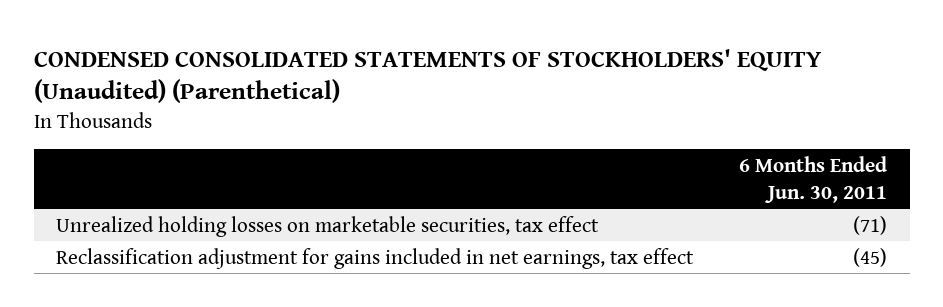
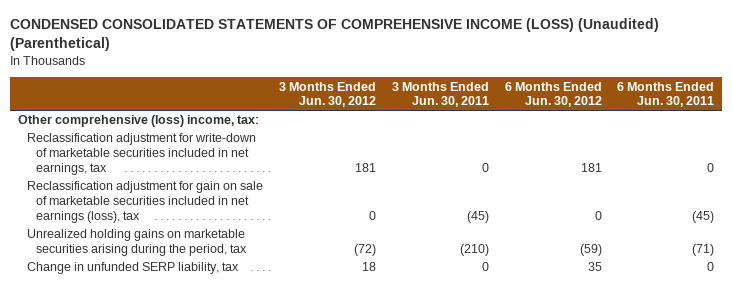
- CONDENSED CONSOLIDATED STATEMENTS OF STOCKHOLDERS' EQUITY (Unaudited) (Parenthetical)
+ CONDENSED CONSOLIDATED STATEMENTS OF COMPREHENSIVE INCOME (LOSS) (Unaudited) (Parenthetical)
- | 6 Months Ended Jun. 30, 2011
+ | 3 Months Ended Jun. 30, 2012 | 3 Months Ended Jun. 30, 2011 | 6 Months Ended Jun. 30, 2012 | 6 Months Ended Jun. 30, 2011
- Unrealized holding losses on marketable securities, tax effect | (71)
- Reclassification adjustment for gains included in net earnings, tax effect | (45)
+ Other comprehensive (loss) income, tax:
+ Reclassification adjustment for write-down of marketable securities included in net earnings, tax | 181 | 0 | 181 | 0
+ Reclassification adjustment for gain on sale of marketable securities included in net earnings (loss), tax | 0 | (45) | 0 | (45)
+ Unrealized holding gains on marketable securities arising during the period, tax | (72) | (210) | (59) | (71)
+ Change in unfunded SERP liability, tax | 18 | 0 | 35 | 0

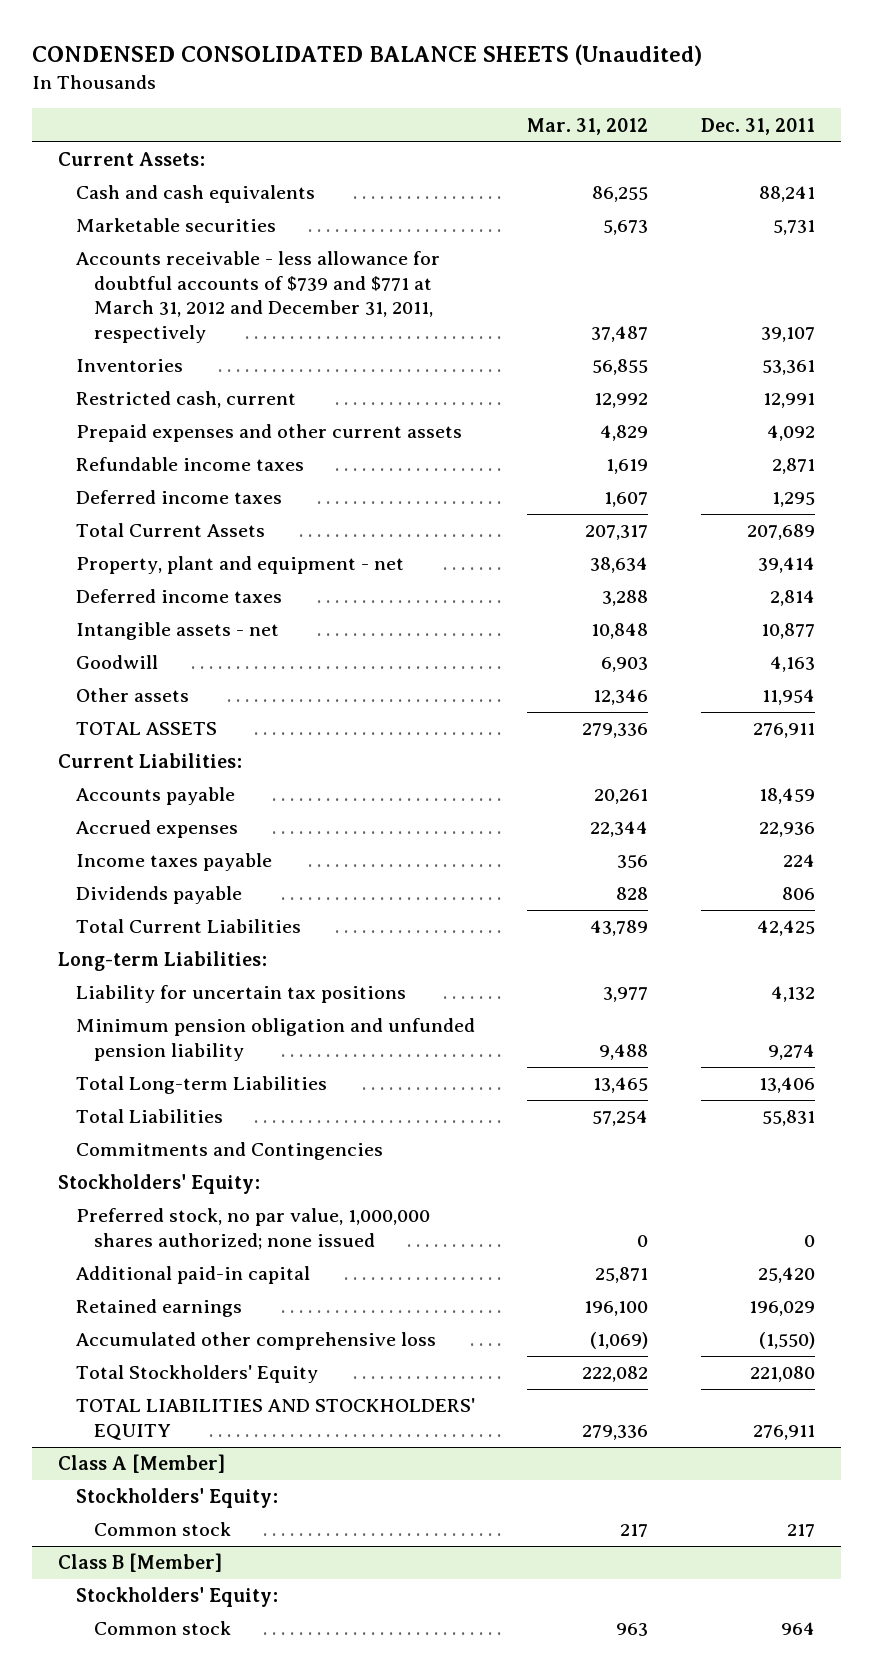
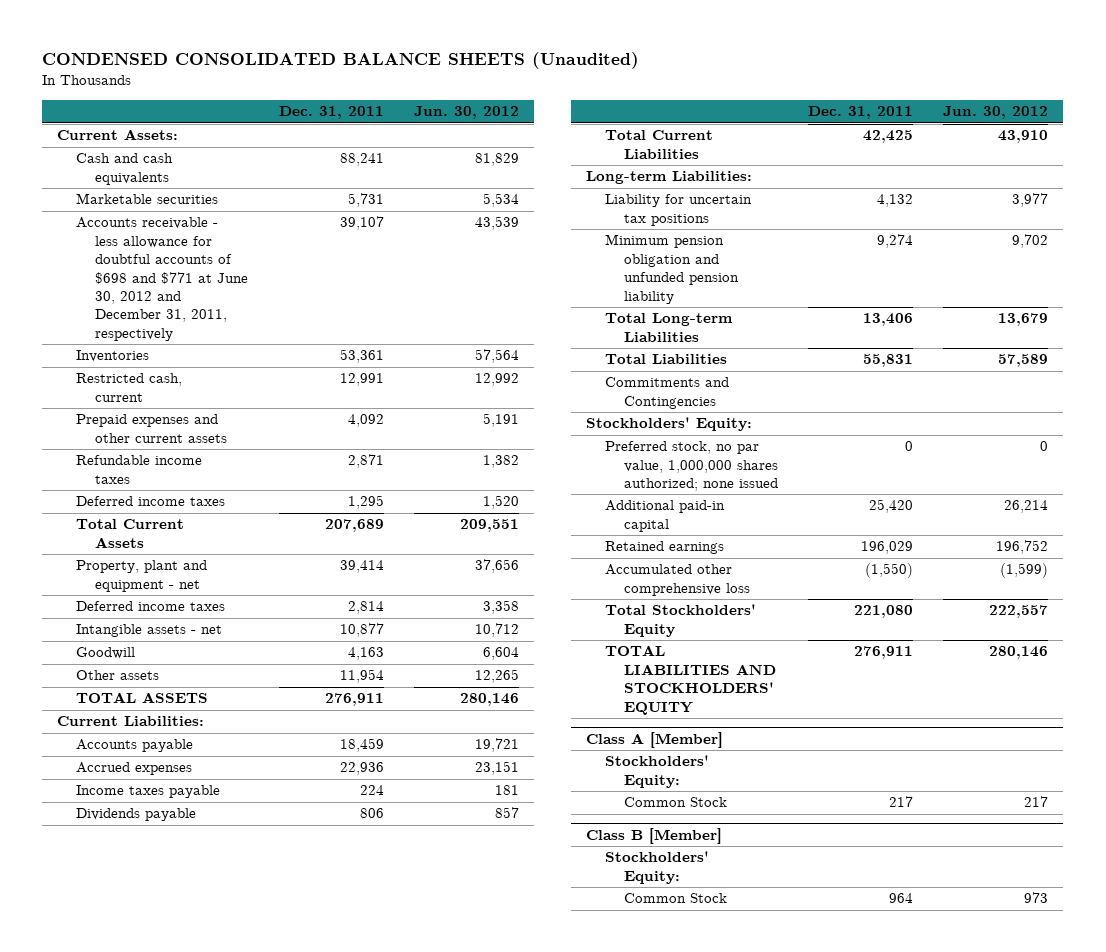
- | Mar. 31, 2012 | Dec. 31, 2011
+ | Dec. 31, 2011 | Jun. 30, 2012
- Accounts receivable - less allowance for doubtful accounts of $739 and $771 at March 31, 2012 and December 31, 2011, respectively | 37,487 | 39,107
+ Accounts receivable - less allowance for doubtful accounts of $698 and $771 at June 30, 2012 and December 31, 2011, respectively | 39,107 | 43,539
@ Class A [Member]
- Common stock | 217 | 217
+ Common Stock | 217 | 217
@ Class B [Member]
- Common stock | 963 | 964
+ Common Stock | 964 | 973

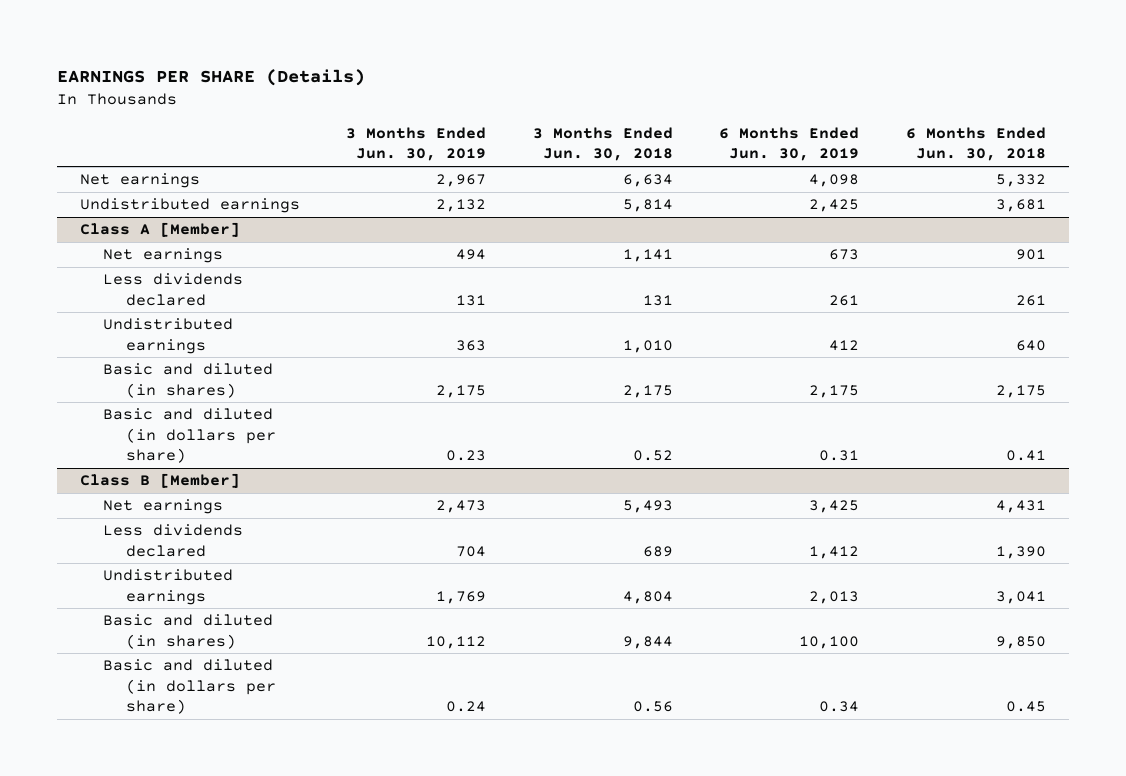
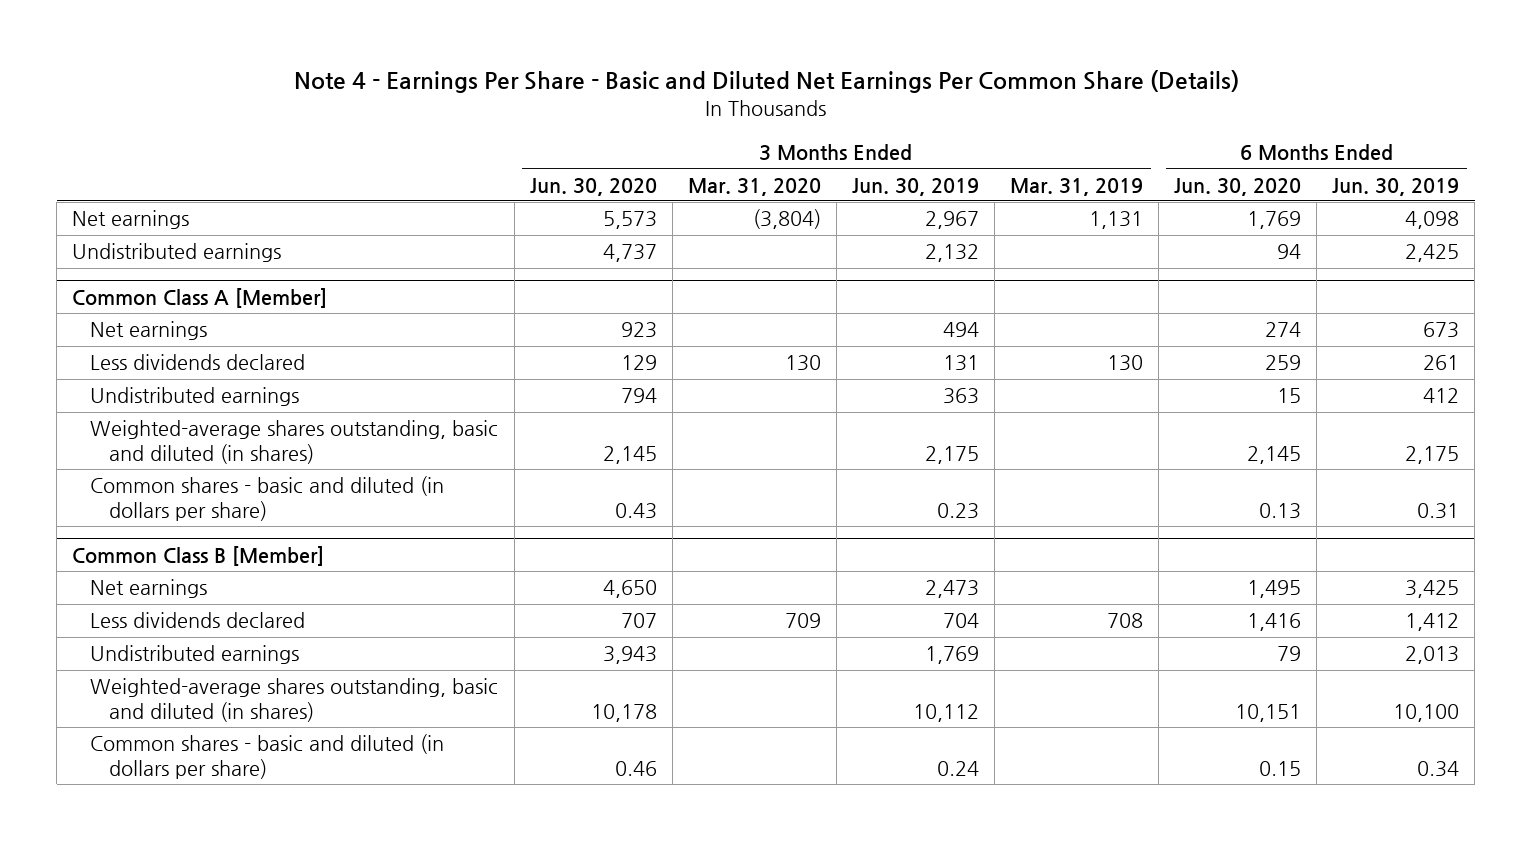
- EARNINGS PER SHARE (Details)
+ Note 4 - Earnings Per Share - Basic and Diluted Net Earnings Per Common Share (Details)
- | 3 Months Ended Jun. 30, 2019 | 3 Months Ended Jun. 30, 2018 | 6 Months Ended Jun. 30, 2019 | 6 Months Ended Jun. 30, 2018
+ | 3 Months Ended Jun. 30, 2020 | 3 Months Ended Mar. 31, 2020 | 3 Months Ended Jun. 30, 2019 | 3 Months Ended Mar. 31, 2019 | 6 Months Ended Jun. 30, 2020 | 6 Months Ended Jun. 30, 2019
- Class A [Member]
+ Common Class A [Member]
- Basic and diluted (in shares) | 2,175 | 2,175 | 2,175 | 2,175
- Basic and diluted (in dollars per share) | 0.23 | 0.52 | 0.31 | 0.41
- Class B [Member]
+ Weighted-average shares outstanding, basic and diluted (in shares) | 2,145 | | 2,175 | | 2,145 | 2,175
+ Common shares - basic and diluted (in dollars per share) | 0.43 | | 0.23 | | 0.13 | 0.31
+ Common Class B [Member]
- Basic and diluted (in shares) | 10,112 | 9,844 | 10,100 | 9,850
- Basic and diluted (in dollars per share) | 0.24 | 0.56 | 0.34 | 0.45
+ Weighted-average shares outstanding, basic and diluted (in shares) | 10,178 | | 10,112 | | 10,151 | 10,100
+ Common shares - basic and diluted (in dollars per share) | 0.46 | | 0.24 | | 0.15 | 0.34

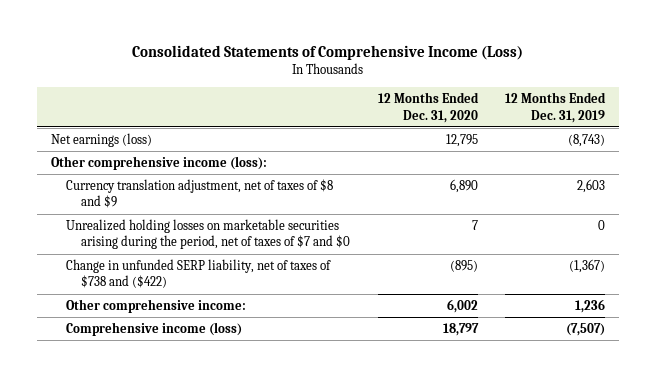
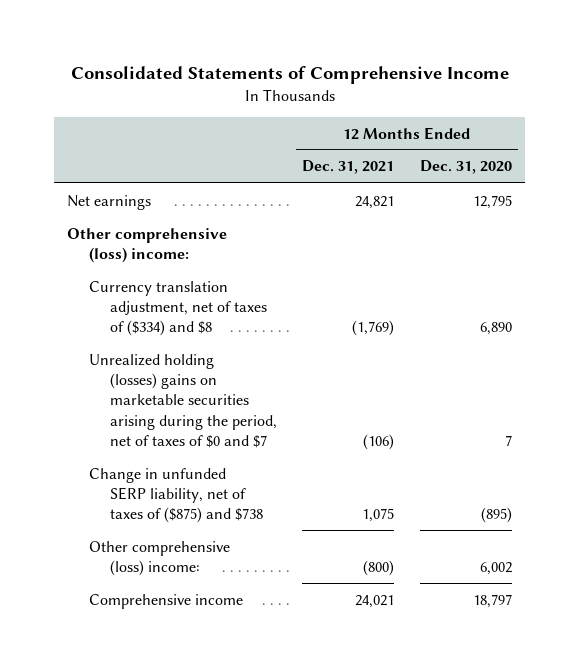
- Consolidated Statements of Comprehensive Income (Loss)
+ Consolidated Statements of Comprehensive Income
- | 12 Months Ended Dec. 31, 2020 | 12 Months Ended Dec. 31, 2019
+ | 12 Months Ended Dec. 31, 2021 | 12 Months Ended Dec. 31, 2020
- Net earnings (loss) | 12,795 | (8,743)
- Other comprehensive income (loss):
- Currency translation adjustment, net of taxes of $8 and $9 | 6,890 | 2,603
- Unrealized holding losses on marketable securities arising during the period, net of taxes of $7 and $0 | 7 | 0
- Change in unfunded SERP liability, net of taxes of $738 and ($422) | (895) | (1,367)
- Other comprehensive income: | 6,002 | 1,236
- Comprehensive income (loss) | 18,797 | (7,507)
+ Net earnings | 24,821 | 12,795
+ Other comprehensive (loss) income:
+ Currency translation adjustment, net of taxes of ($334) and $8 | (1,769) | 6,890
+ Unrealized holding (losses) gains on marketable securities arising during the period, net of taxes of $0 and $7 | (106) | 7
+ Change in unfunded SERP liability, net of taxes of ($875) and $738 | 1,075 | (895)
+ Other comprehensive (loss) income: | (800) | 6,002
+ Comprehensive income | 24,021 | 18,797

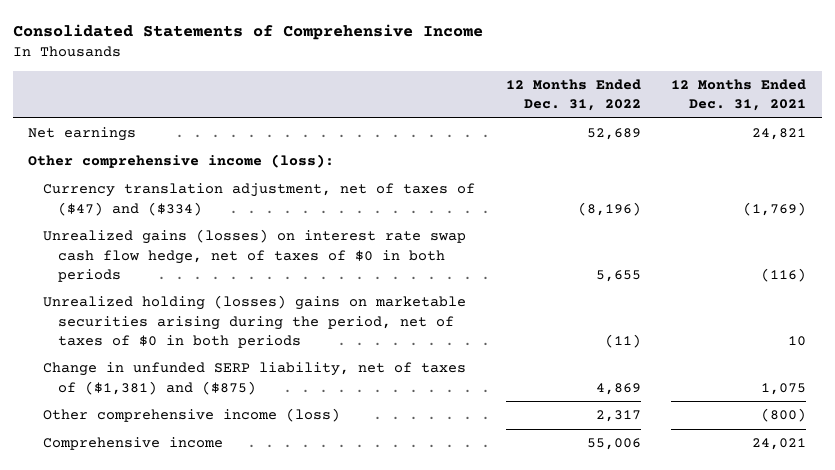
- | 12 Months Ended Dec. 31, 2021 | 12 Months Ended Dec. 31, 2020
+ | 12 Months Ended Dec. 31, 2022 | 12 Months Ended Dec. 31, 2021
- Other comprehensive (loss) income:
- Currency translation adjustment, net of taxes of ($334) and $8 | (1,769) | 6,890
- Unrealized holding (losses) gains on marketable securities arising during the period, net of taxes of $0 and $7 | (106) | 7
- Change in unfunded SERP liability, net of taxes of ($875) and $738 | 1,075 | (895)
- Other comprehensive (loss) income: | (800) | 6,002
+ Other comprehensive income (loss):
+ Currency translation adjustment, net of taxes of ($47) and ($334) | (8,196) | (1,769)
+ Unrealized gains (losses) on interest rate swap cash flow hedge, net of taxes of $0 in both periods | 5,655 | (116)
+ Unrealized holding (losses) gains on marketable securities arising during the period, net of taxes of $0 in both periods | (11) | 10
+ Change in unfunded SERP liability, net of taxes of ($1,381) and ($875) | 4,869 | 1,075
+ Other comprehensive income (loss) | 2,317 | (800)

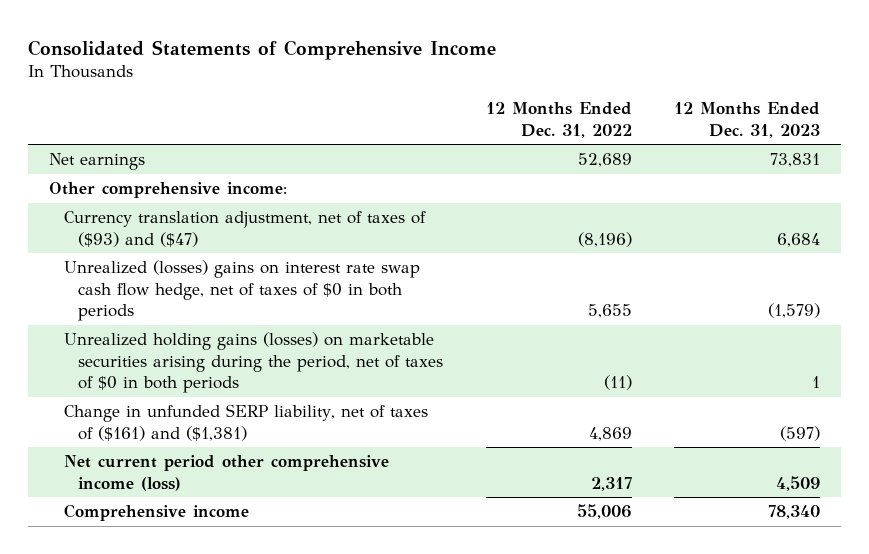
- | 12 Months Ended Dec. 31, 2022 | 12 Months Ended Dec. 31, 2021
+ | 12 Months Ended Dec. 31, 2022 | 12 Months Ended Dec. 31, 2023
- Other comprehensive income (loss):
- Currency translation adjustment, net of taxes of ($47) and ($334) | (8,196) | (1,769)
- Unrealized gains (losses) on interest rate swap cash flow hedge, net of taxes of $0 in both periods | 5,655 | (116)
- Unrealized holding (losses) gains on marketable securities arising during the period, net of taxes of $0 in both periods | (11) | 10
- Change in unfunded SERP liability, net of taxes of ($1,381) and ($875) | 4,869 | 1,075
- Other comprehensive income (loss) | 2,317 | (800)
+ Other comprehensive income:
+ Currency translation adjustment, net of taxes of ($93) and ($47) | (8,196) | 6,684
+ Unrealized (losses) gains on interest rate swap cash flow hedge, net of taxes of $0 in both periods | 5,655 | (1,579)
+ Unrealized holding gains (losses) on marketable securities arising during the period, net of taxes of $0 in both periods | (11) | 1
+ Change in unfunded SERP liability, net of taxes of ($161) and ($1,381) | 4,869 | (597)
+ Net current period other comprehensive income (loss) | 2,317 | 4,509

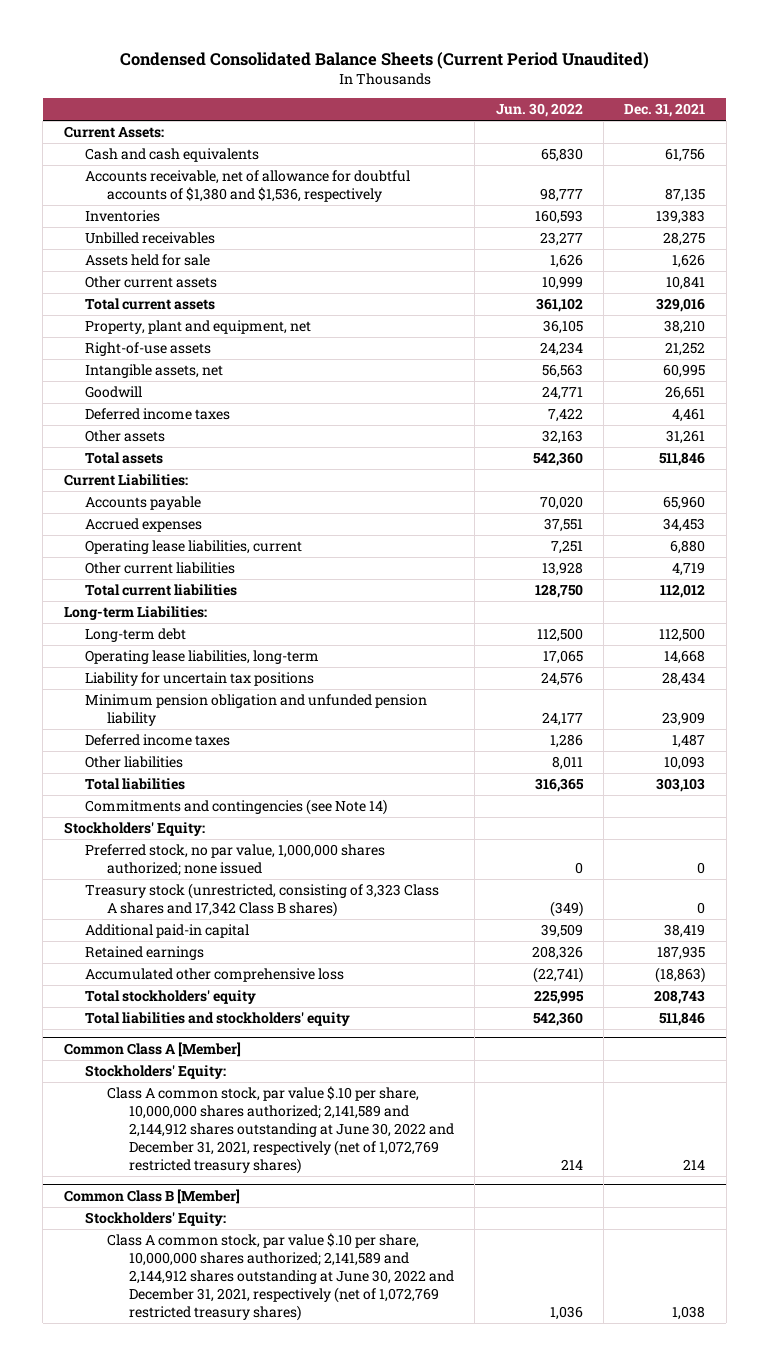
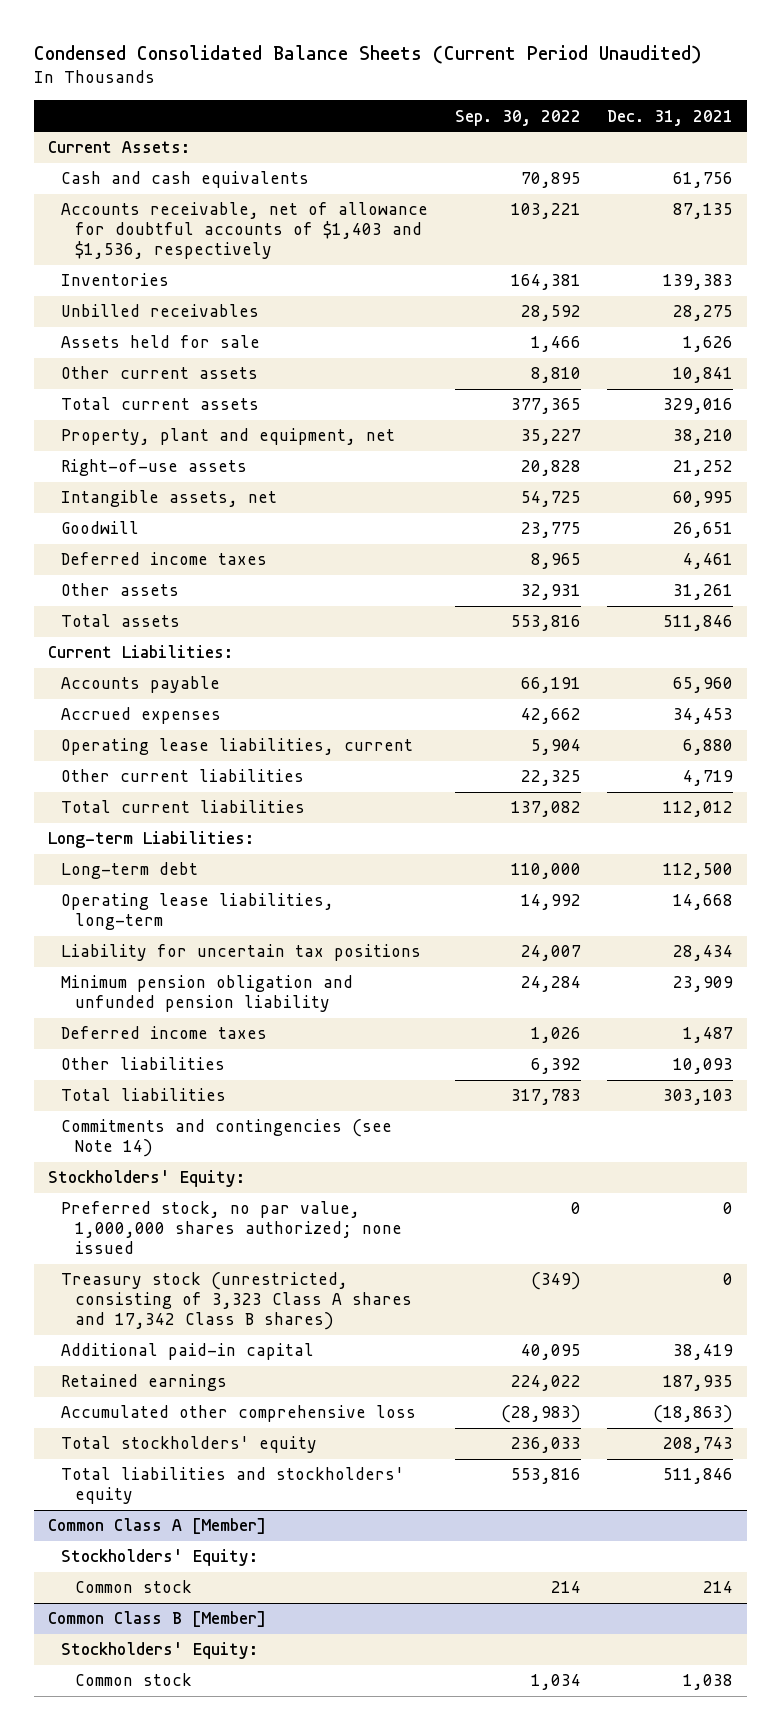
- | Jun. 30, 2022 | Dec. 31, 2021
+ | Sep. 30, 2022 | Dec. 31, 2021
- Accounts receivable, net of allowance for doubtful accounts of $1,380 and $1,536, respectively | 98,777 | 87,135
+ Accounts receivable, net of allowance for doubtful accounts of $1,403 and $1,536, respectively | 103,221 | 87,135
@ Common Class A [Member]
- Class A common stock, par value $.10 per share, 10,000,000 shares authorized; 2,141,589 and 2,144,912 shares outstanding at June 30, 2022 and December 31, 2021, respectively (net of 1,072,769 restricted treasury shares) | 214 | 214
+ Common stock | 214 | 214
@ Common Class B [Member]
- Class A common stock, par value $.10 per share, 10,000,000 shares authorized; 2,141,589 and 2,144,912 shares outstanding at June 30, 2022 and December 31, 2021, respectively (net of 1,072,769 restricted treasury shares) | 1,036 | 1,038
+ Common stock | 1,034 | 1,038

